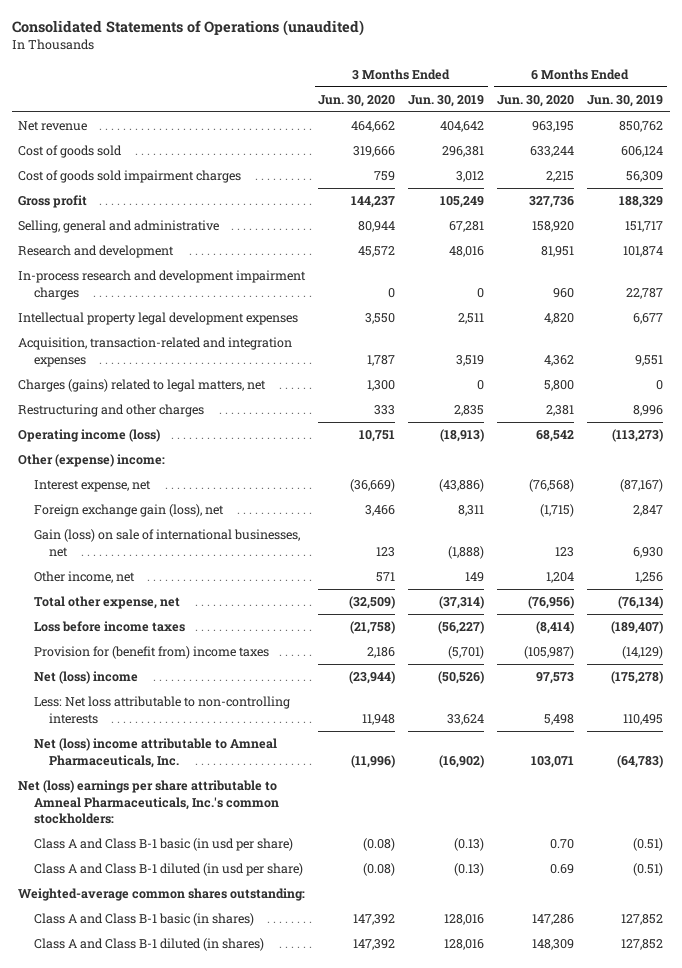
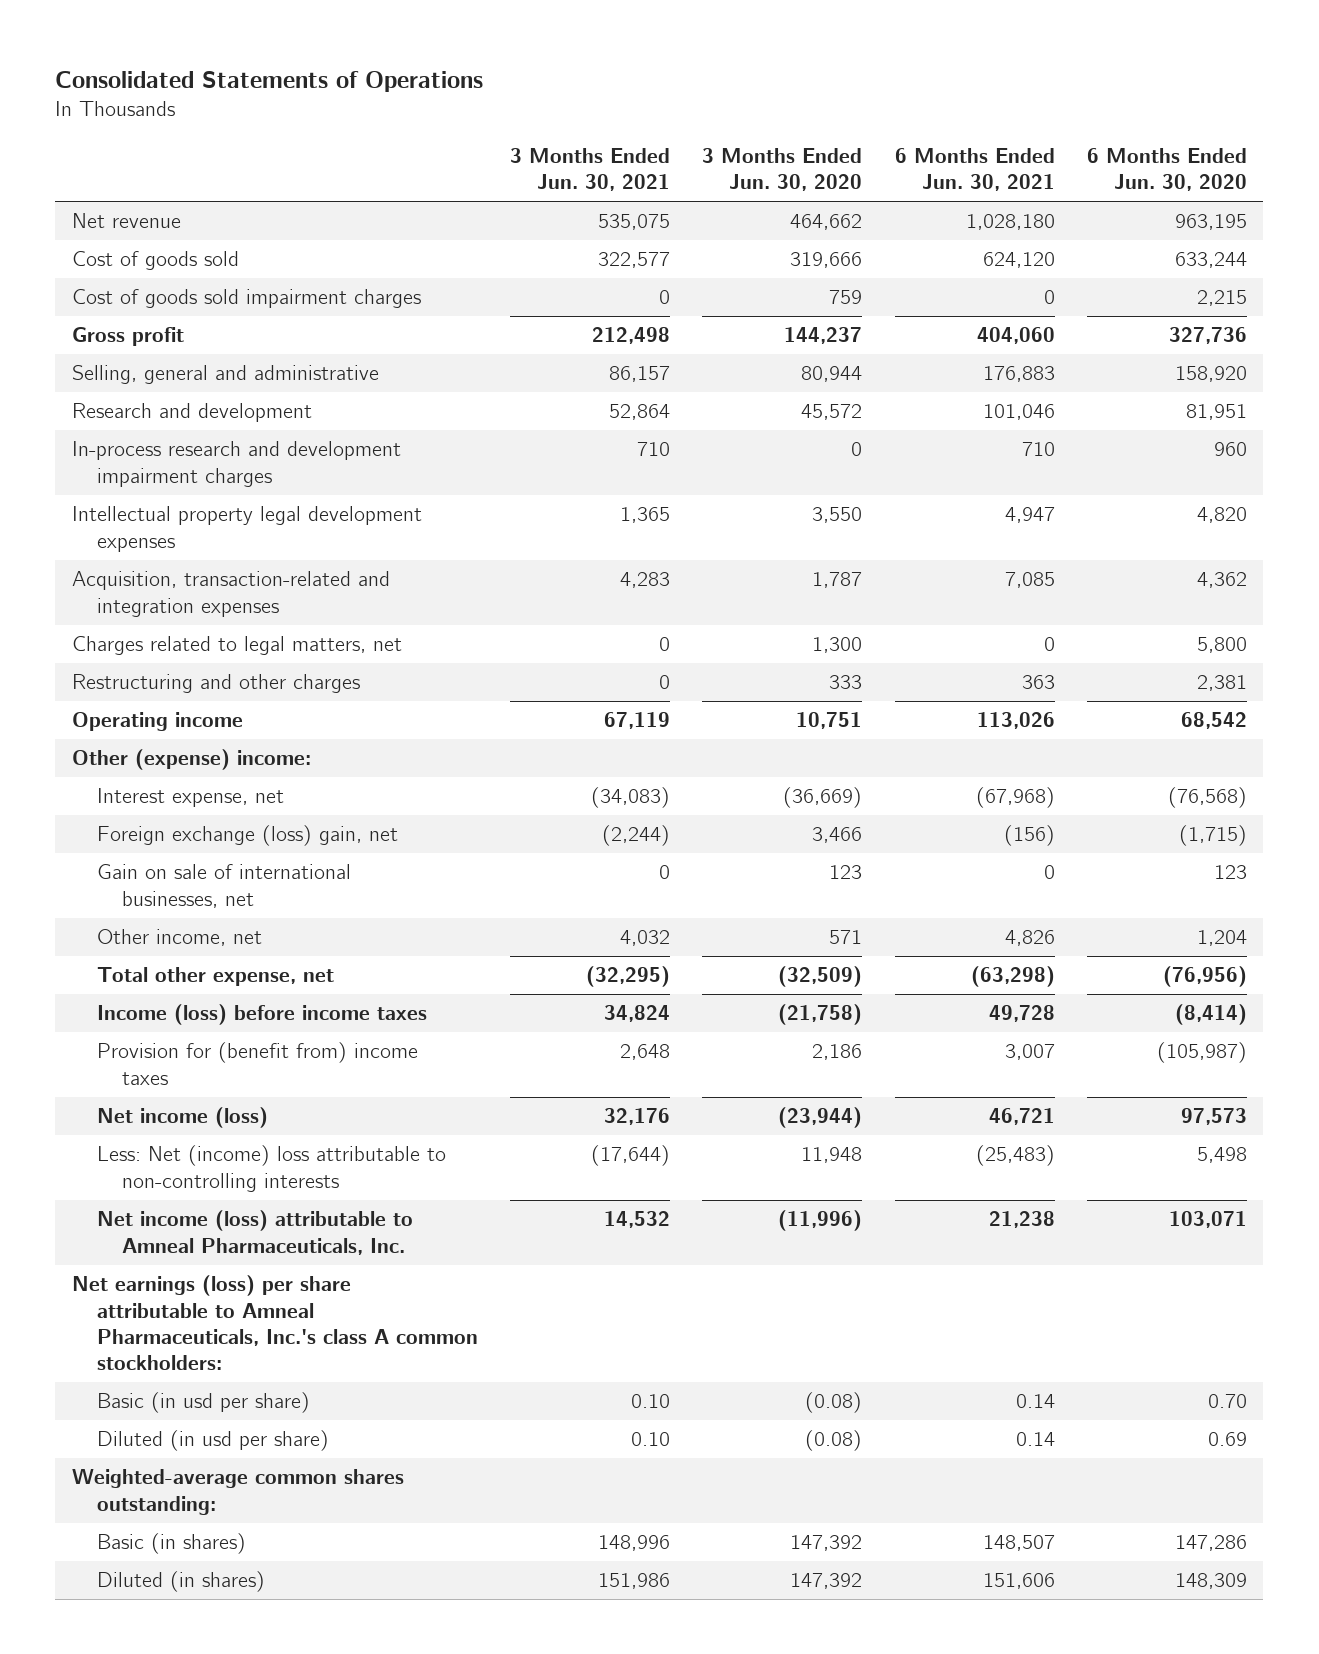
- Consolidated Statements of Operations (unaudited)
+ Consolidated Statements of Operations
- | 3 Months Ended Jun. 30, 2020 | 3 Months Ended Jun. 30, 2019 | 6 Months Ended Jun. 30, 2020 | 6 Months Ended Jun. 30, 2019
+ | 3 Months Ended Jun. 30, 2021 | 3 Months Ended Jun. 30, 2020 | 6 Months Ended Jun. 30, 2021 | 6 Months Ended Jun. 30, 2020
- Charges (gains) related to legal matters, net | 1,300 | 0 | 5,800 | 0
+ Charges related to legal matters, net | 0 | 1,300 | 0 | 5,800
- Operating income (loss) | 10,751 | (18,913) | 68,542 | (113,273)
+ Operating income | 67,119 | 10,751 | 113,026 | 68,542
- Foreign exchange gain (loss), net | 3,466 | 8,311 | (1,715) | 2,847
- Gain (loss) on sale of international businesses, net | 123 | (1,888) | 123 | 6,930
+ Foreign exchange (loss) gain, net | (2,244) | 3,466 | (156) | (1,715)
+ Gain on sale of international businesses, net | 0 | 123 | 0 | 123
- Loss before income taxes | (21,758) | (56,227) | (8,414) | (189,407)
+ Income (loss) before income taxes | 34,824 | (21,758) | 49,728 | (8,414)
- Net (loss) income | (23,944) | (50,526) | 97,573 | (175,278)
- Less: Net loss attributable to non-controlling interests | 11,948 | 33,624 | 5,498 | 110,495
- Net (loss) income attributable to Amneal Pharmaceuticals, Inc. | (11,996) | (16,902) | 103,071 | (64,783)
- Net (loss) earnings per share attributable to Amneal Pharmaceuticals, Inc.'s common stockholders:
- Class A and Class B-1 basic (in usd per share) | (0.08) | (0.13) | 0.70 | (0.51)
- Class A and Class B-1 diluted (in usd per share) | (0.08) | (0.13) | 0.69 | (0.51)
+ Net income (loss) | 32,176 | (23,944) | 46,721 | 97,573
+ Less: Net (income) loss attributable to non-controlling interests | (17,644) | 11,948 | (25,483) | 5,498
+ Net income (loss) attributable to Amneal Pharmaceuticals, Inc. | 14,532 | (11,996) | 21,238 | 103,071
+ Net earnings (loss) per share attributable to Amneal Pharmaceuticals, Inc.'s class A common stockholders:
+ Basic (in usd per share) | 0.10 | (0.08) | 0.14 | 0.70
+ Diluted (in usd per share) | 0.10 | (0.08) | 0.14 | 0.69
- Class A and Class B-1 basic (in shares) | 147,392 | 128,016 | 147,286 | 127,852
- Class A and Class B-1 diluted (in shares) | 147,392 | 128,016 | 148,309 | 127,852
+ Basic (in shares) | 148,996 | 147,392 | 148,507 | 147,286
+ Diluted (in shares) | 151,986 | 147,392 | 151,606 | 148,309

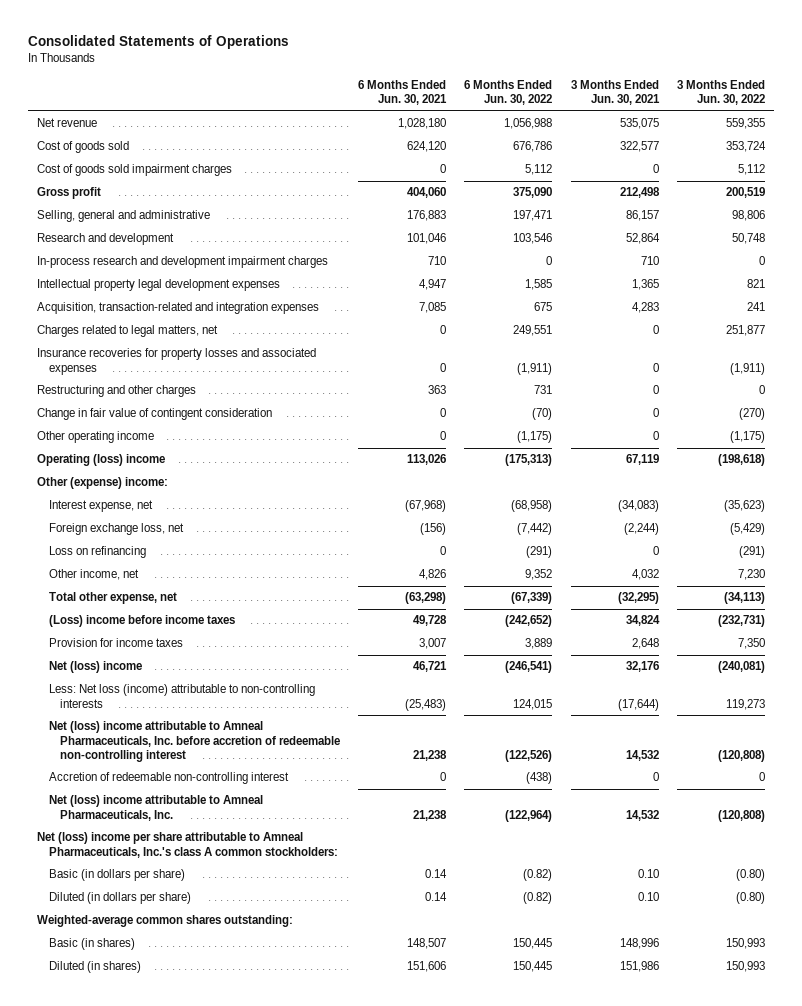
- | 3 Months Ended Jun. 30, 2021 | 3 Months Ended Jun. 30, 2020 | 6 Months Ended Jun. 30, 2021 | 6 Months Ended Jun. 30, 2020
+ | 6 Months Ended Jun. 30, 2021 | 6 Months Ended Jun. 30, 2022 | 3 Months Ended Jun. 30, 2021 | 3 Months Ended Jun. 30, 2022
+ Insurance recoveries for property losses and associated expenses | 0 | (1,911) | 0 | (1,911)
- Operating income | 67,119 | 10,751 | 113,026 | 68,542
+ Change in fair value of contingent consideration | 0 | (70) | 0 | (270)
+ Other operating income | 0 | (1,175) | 0 | (1,175)
+ Operating (loss) income | 113,026 | (175,313) | 67,119 | (198,618)
- Foreign exchange (loss) gain, net | (2,244) | 3,466 | (156) | (1,715)
- Gain on sale of international businesses, net | 0 | 123 | 0 | 123
+ Foreign exchange loss, net | (156) | (7,442) | (2,244) | (5,429)
+ Loss on refinancing | 0 | (291) | 0 | (291)
- Income (loss) before income taxes | 34,824 | (21,758) | 49,728 | (8,414)
- Provision for (benefit from) income taxes | 2,648 | 2,186 | 3,007 | (105,987)
- Net income (loss) | 32,176 | (23,944) | 46,721 | 97,573
- Less: Net (income) loss attributable to non-controlling interests | (17,644) | 11,948 | (25,483) | 5,498
- Net income (loss) attributable to Amneal Pharmaceuticals, Inc. | 14,532 | (11,996) | 21,238 | 103,071
- Net earnings (loss) per share attributable to Amneal Pharmaceuticals, Inc.'s class A common stockholders:
- Basic (in usd per share) | 0.10 | (0.08) | 0.14 | 0.70
- Diluted (in usd per share) | 0.10 | (0.08) | 0.14 | 0.69
+ (Loss) income before income taxes | 49,728 | (242,652) | 34,824 | (232,731)
+ Provision for income taxes | 3,007 | 3,889 | 2,648 | 7,350
+ Net (loss) income | 46,721 | (246,541) | 32,176 | (240,081)
+ Less: Net loss (income) attributable to non-controlling interests | (25,483) | 124,015 | (17,644) | 119,273
+ Net (loss) income attributable to Amneal Pharmaceuticals, Inc. before accretion of redeemable non-controlling interest | 21,238 | (122,526) | 14,532 | (120,808)
+ Accretion of redeemable non-controlling interest | 0 | (438) | 0 | 0
+ Net (loss) income attributable to Amneal Pharmaceuticals, Inc. | 21,238 | (122,964) | 14,532 | (120,808)
+ Net (loss) income per share attributable to Amneal Pharmaceuticals, Inc.'s class A common stockholders:
+ Basic (in dollars per share) | 0.14 | (0.82) | 0.10 | (0.80)
+ Diluted (in dollars per share) | 0.14 | (0.82) | 0.10 | (0.80)

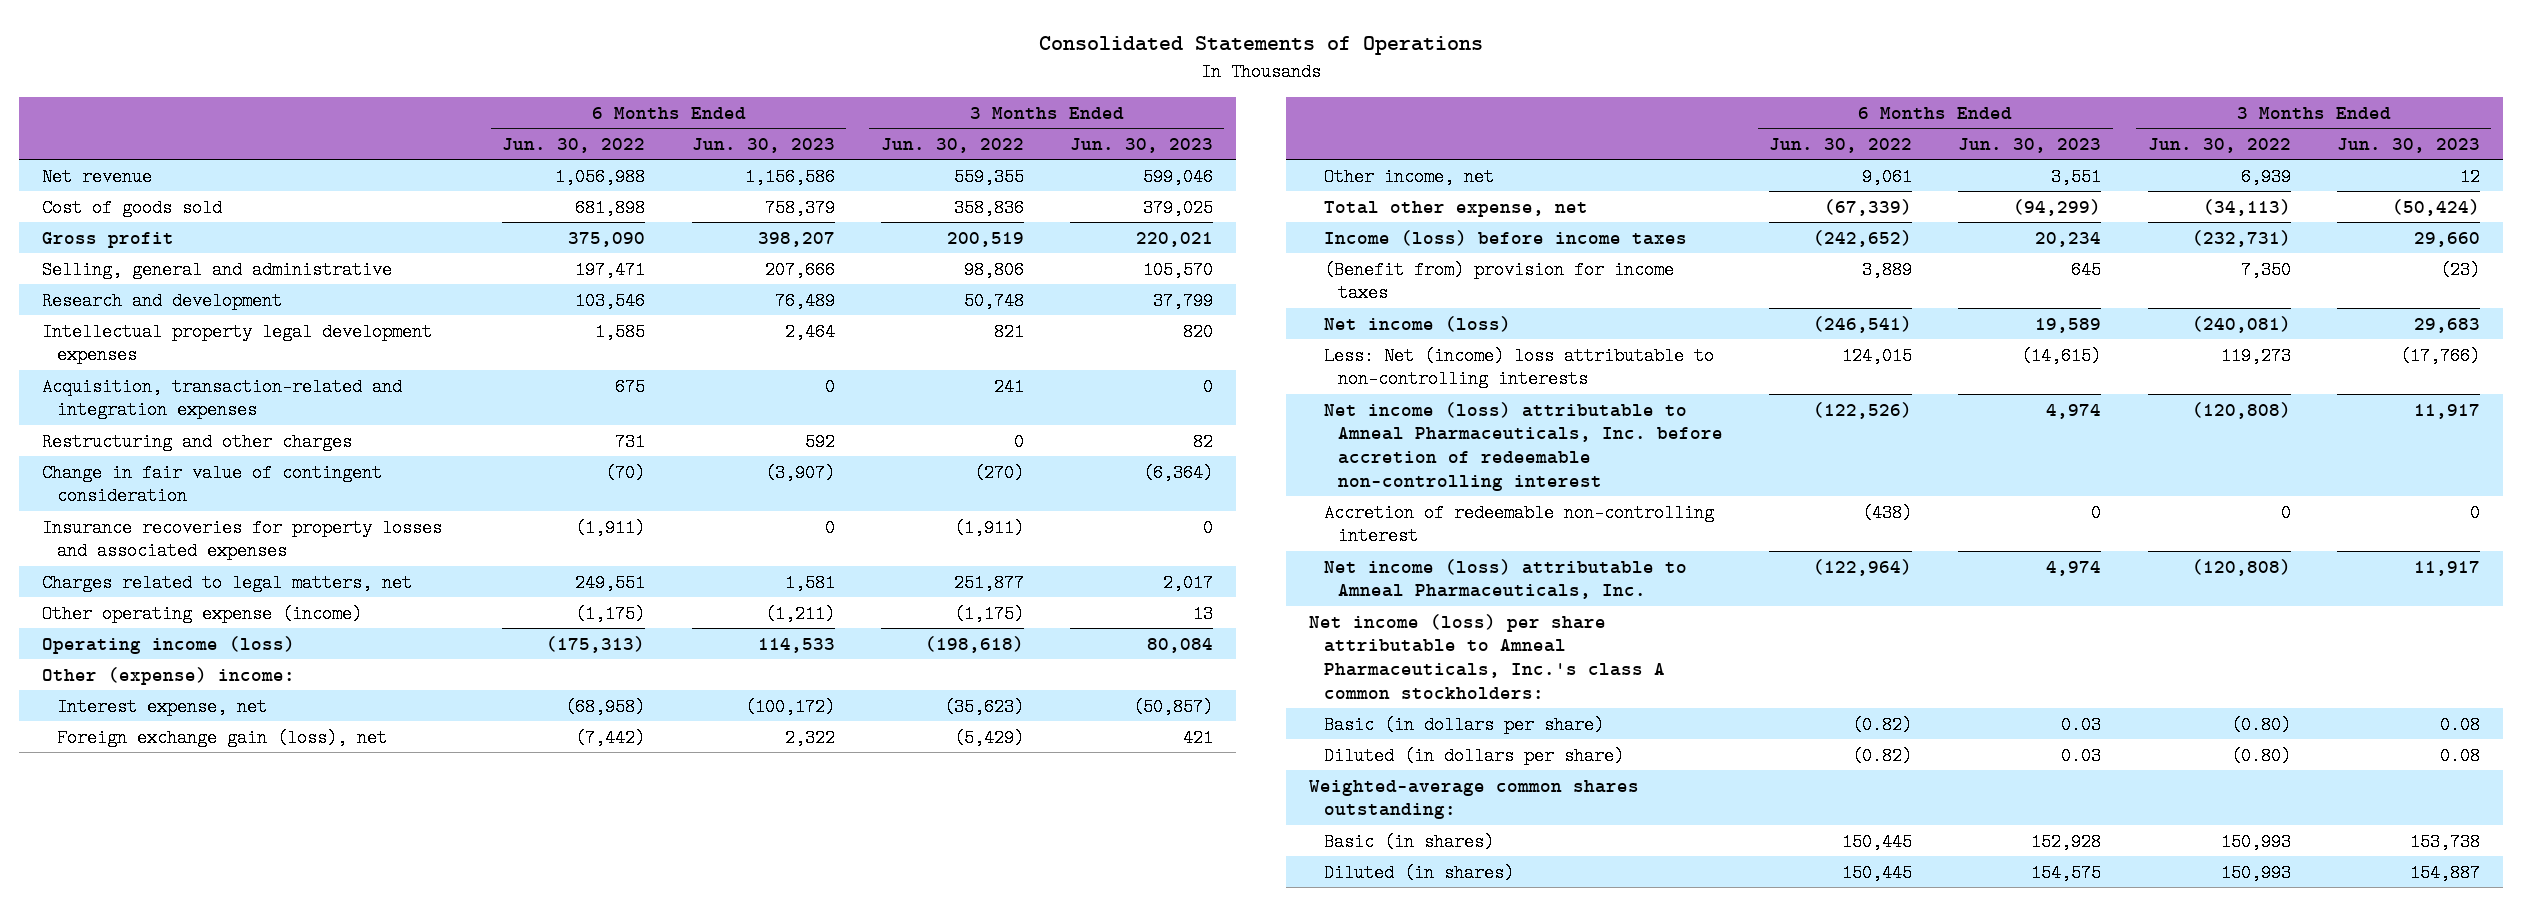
- | 6 Months Ended Jun. 30, 2021 | 6 Months Ended Jun. 30, 2022 | 3 Months Ended Jun. 30, 2021 | 3 Months Ended Jun. 30, 2022
+ | 6 Months Ended Jun. 30, 2022 | 6 Months Ended Jun. 30, 2023 | 3 Months Ended Jun. 30, 2022 | 3 Months Ended Jun. 30, 2023
- Cost of goods sold | 624,120 | 676,786 | 322,577 | 353,724
- Cost of goods sold impairment charges | 0 | 5,112 | 0 | 5,112
+ Cost of goods sold | 681,898 | 758,379 | 358,836 | 379,025
- In-process research and development impairment charges | 710 | 0 | 710 | 0
- Other operating income | 0 | (1,175) | 0 | (1,175)
- Operating (loss) income | 113,026 | (175,313) | 67,119 | (198,618)
moved down: Insurance recoveries for property losses and associated expenses | (1,911) | 0 | (1,911) | 0
moved down: Charges related to legal matters, net | 249,551 | 1,581 | 251,877 | 2,017
+ Other operating expense (income) | (1,175) | (1,211) | (1,175) | 13
+ Operating income (loss) | (175,313) | 114,533 | (198,618) | 80,084
- Foreign exchange loss, net | (156) | (7,442) | (2,244) | (5,429)
- Loss on refinancing | 0 | (291) | 0 | (291)
- Other income, net | 4,826 | 9,352 | 4,032 | 7,230
+ Foreign exchange gain (loss), net | (7,442) | 2,322 | (5,429) | 421
+ Other income, net | 9,061 | 3,551 | 6,939 | 12
- (Loss) income before income taxes | 49,728 | (242,652) | 34,824 | (232,731)
- Provision for income taxes | 3,007 | 3,889 | 2,648 | 7,350
- Net (loss) income | 46,721 | (246,541) | 32,176 | (240,081)
- Less: Net loss (income) attributable to non-controlling interests | (25,483) | 124,015 | (17,644) | 119,273
- Net (loss) income attributable to Amneal Pharmaceuticals, Inc. before accretion of redeemable non-controlling interest | 21,238 | (122,526) | 14,532 | (120,808)
+ Income (loss) before income taxes | (242,652) | 20,234 | (232,731) | 29,660
+ (Benefit from) provision for income taxes | 3,889 | 645 | 7,350 | (23)
+ Net income (loss) | (246,541) | 19,589 | (240,081) | 29,683
+ Less: Net (income) loss attributable to non-controlling interests | 124,015 | (14,615) | 119,273 | (17,766)
+ Net income (loss) attributable to Amneal Pharmaceuticals, Inc. before accretion of redeemable non-controlling interest | (122,526) | 4,974 | (120,808) | 11,917
- Net (loss) income attributable to Amneal Pharmaceuticals, Inc. | 21,238 | (122,964) | 14,532 | (120,808)
- Net (loss) income per share attributable to Amneal Pharmaceuticals, Inc.'s class A common stockholders:
+ Net income (loss) attributable to Amneal Pharmaceuticals, Inc. | (122,964) | 4,974 | (120,808) | 11,917
+ Net income (loss) per share attributable to Amneal Pharmaceuticals, Inc.'s class A common stockholders:

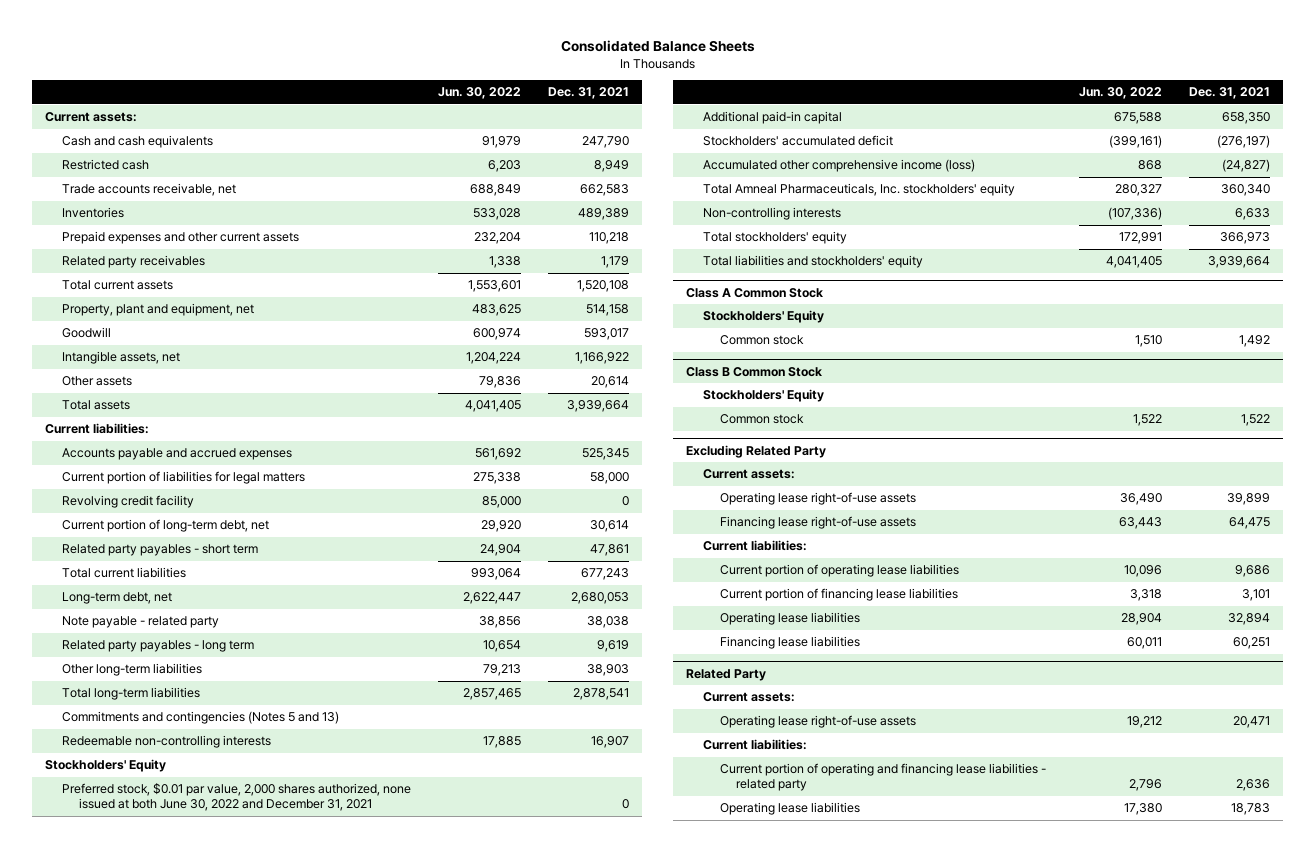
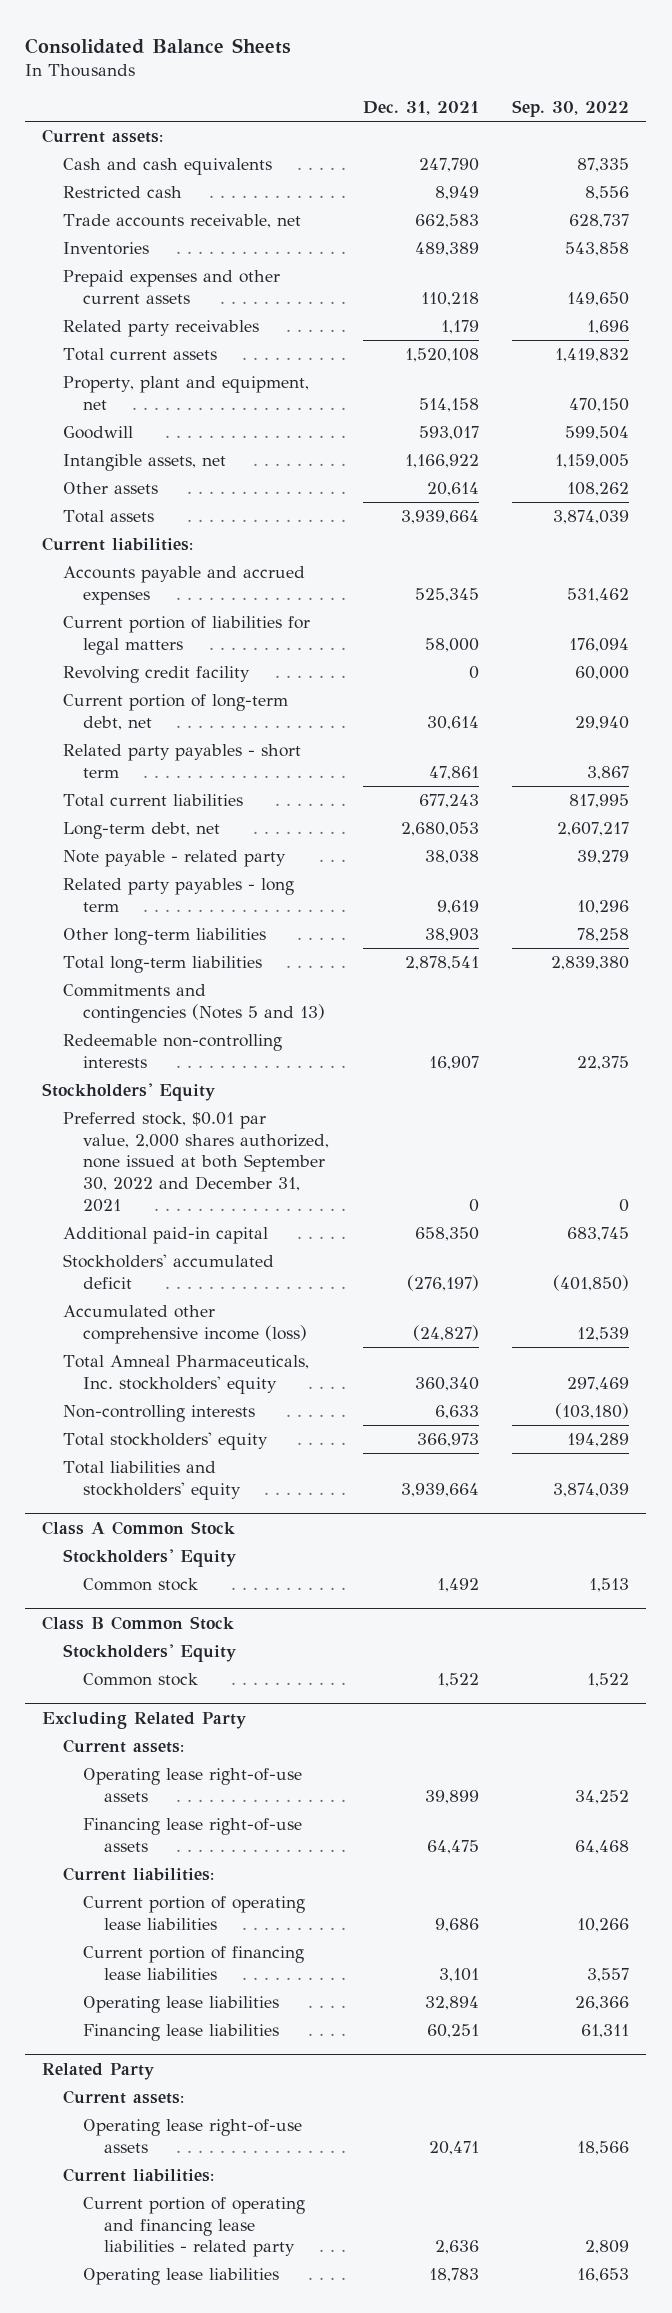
- | Jun. 30, 2022 | Dec. 31, 2021
+ | Dec. 31, 2021 | Sep. 30, 2022
- Preferred stock, $0.01 par value, 2,000 shares authorized, none issued at both June 30, 2022 and December 31, 2021 | | 0
+ Preferred stock, $0.01 par value, 2,000 shares authorized, none issued at both September 30, 2022 and December 31, 2021 | 0 | 0

